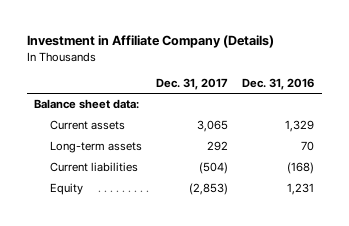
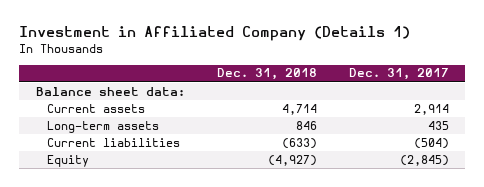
- Investment in Affiliate Company (Details)
+ Investment in Affiliated Company (Details 1)
- | Dec. 31, 2017 | Dec. 31, 2016
+ | Dec. 31, 2018 | Dec. 31, 2017
- Current assets | 3,065 | 1,329
- Long-term assets | 292 | 70
+ Current assets | 4,714 | 2,914
+ Long-term assets | 846 | 435
- Equity | (2,853) | 1,231
+ Equity | (4,927) | (2,845)

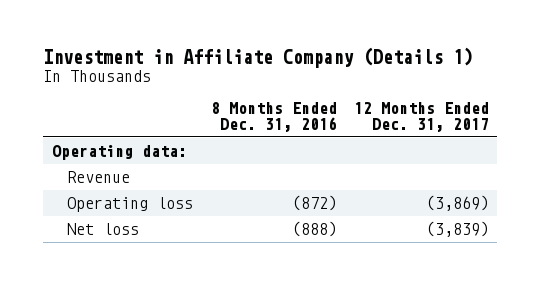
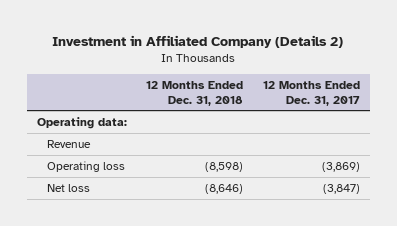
- Investment in Affiliate Company (Details 1)
+ Investment in Affiliated Company (Details 2)
- | 8 Months Ended Dec. 31, 2016 | 12 Months Ended Dec. 31, 2017
+ | 12 Months Ended Dec. 31, 2018 | 12 Months Ended Dec. 31, 2017
- Net loss | (888) | (3,839)
+ Net loss | (8,646) | (3,847)

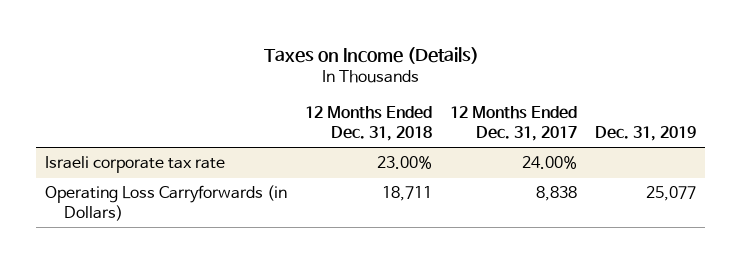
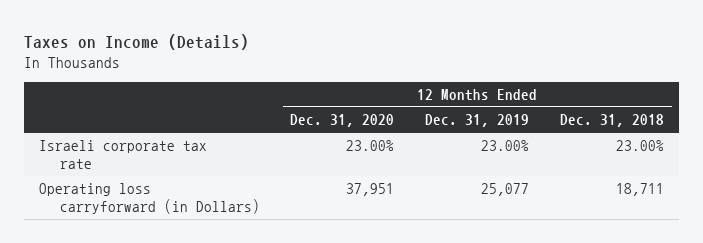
- | 12 Months Ended Dec. 31, 2018 | 12 Months Ended Dec. 31, 2017 | Dec. 31, 2019
+ | 12 Months Ended Dec. 31, 2020 | 12 Months Ended Dec. 31, 2019 | 12 Months Ended Dec. 31, 2018
- Operating Loss Carryforwards (in Dollars) | 18,711 | 8,838 | 25,077
+ Operating loss carryforward (in Dollars) | 37,951 | 25,077 | 18,711

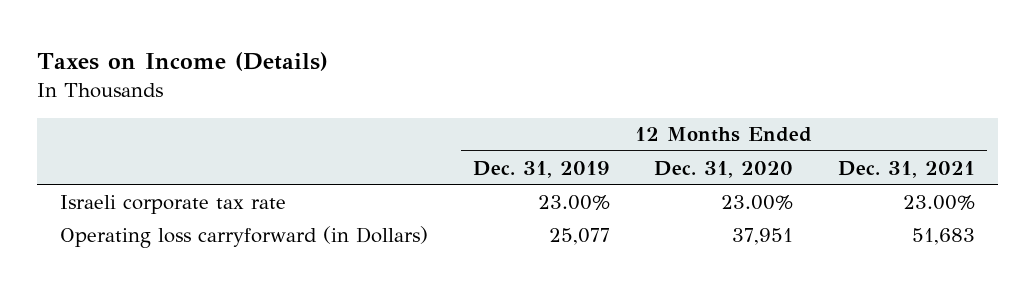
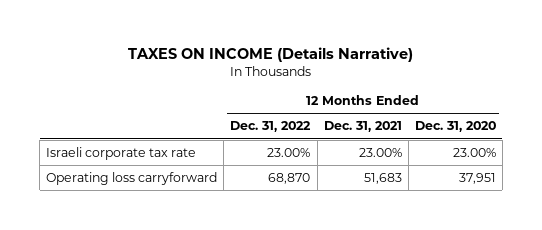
- Taxes on Income (Details)
+ TAXES ON INCOME (Details Narrative)
- | 12 Months Ended Dec. 31, 2019 | 12 Months Ended Dec. 31, 2020 | 12 Months Ended Dec. 31, 2021
+ | 12 Months Ended Dec. 31, 2022 | 12 Months Ended Dec. 31, 2021 | 12 Months Ended Dec. 31, 2020
- Operating loss carryforward (in Dollars) | 25,077 | 37,951 | 51,683
+ Operating loss carryforward | 68,870 | 51,683 | 37,951

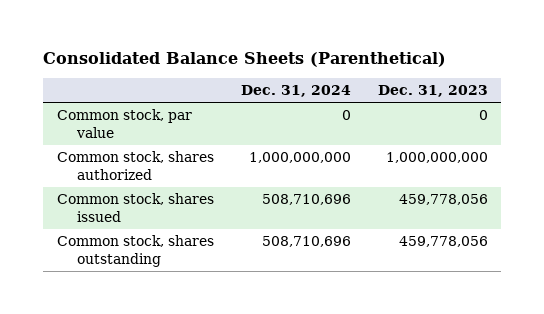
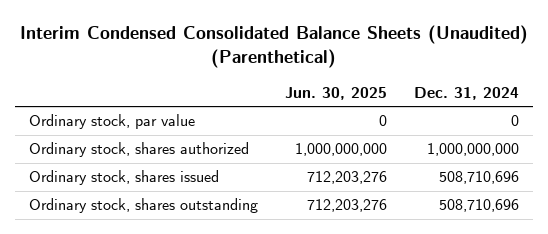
- Consolidated Balance Sheets (Parenthetical)
+ Interim Condensed Consolidated Balance Sheets (Unaudited) (Parenthetical)
- | Dec. 31, 2024 | Dec. 31, 2023
+ | Jun. 30, 2025 | Dec. 31, 2024
- Common stock, par value | 0 | 0
- Common stock, shares authorized | 1,000,000,000 | 1,000,000,000
- Common stock, shares issued | 508,710,696 | 459,778,056
- Common stock, shares outstanding | 508,710,696 | 459,778,056
+ Ordinary stock, par value | 0 | 0
+ Ordinary stock, shares authorized | 1,000,000,000 | 1,000,000,000
+ Ordinary stock, shares issued | 712,203,276 | 508,710,696
+ Ordinary stock, shares outstanding | 712,203,276 | 508,710,696

